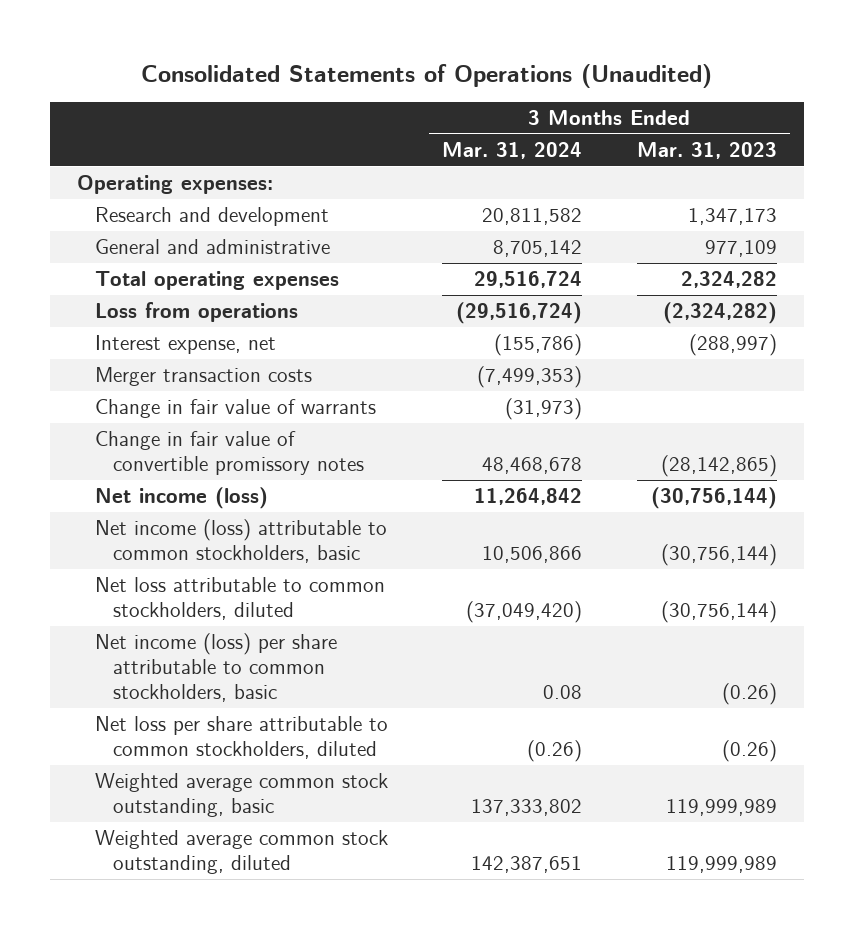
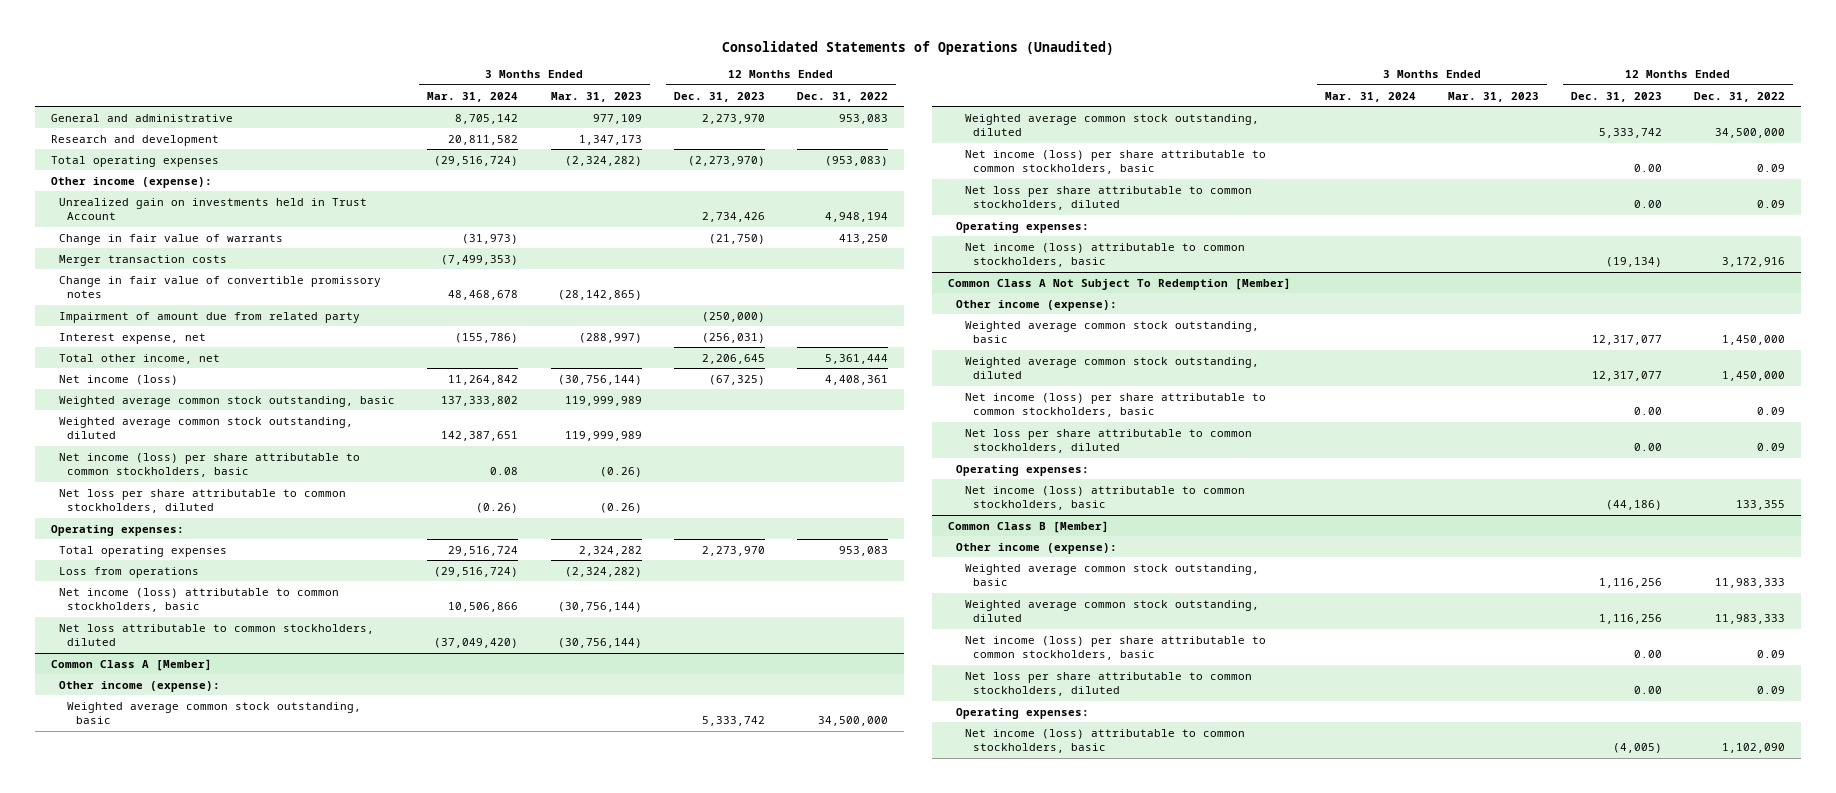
- | 3 Months Ended Mar. 31, 2024 | 3 Months Ended Mar. 31, 2023
+ | 3 Months Ended Mar. 31, 2024 | 3 Months Ended Mar. 31, 2023 | 12 Months Ended Dec. 31, 2023 | 12 Months Ended Dec. 31, 2022
moved down: Research and development | 20,811,582 | 1,347,173 | |
+ Total operating expenses | (29,516,724) | (2,324,282) | (2,273,970) | (953,083)
+ Other income (expense):
+ Unrealized gain on investments held in Trust Account | | | 2,734,426 | 4,948,194
moved down: Merger transaction costs | (7,499,353) | | |
+ Impairment of amount due from related party | | | (250,000) |
moved down: Interest expense, net | (155,786) | (288,997) | (256,031) |
+ Total other income, net | | | 2,206,645 | 5,361,444
moved down: Net income (loss) per share attributable to common stockholders, basic | 0.08 | (0.26) | |
moved down: Net loss per share attributable to common stockholders, diluted | (0.26) | (0.26) | |
moved down: Operating expenses:
moved down: Total operating expenses | 29,516,724 | 2,324,282 | 2,273,970 | 953,083
moved down: Loss from operations | (29,516,724) | (2,324,282) | |
moved down: Net income (loss) attributable to common stockholders, basic | 10,506,866 | (30,756,144) | |
moved down: Net loss attributable to common stockholders, diluted | (37,049,420) | (30,756,144) | |
+ Common Class A [Member]
+ Other income (expense):
+ Weighted average common stock outstanding, basic | | | 5,333,742 | 34,500,000
+ Weighted average common stock outstanding, diluted | | | 5,333,742 | 34,500,000
+ Net income (loss) per share attributable to common stockholders, basic | | | 0.00 | 0.09
+ Net loss per share attributable to common stockholders, diluted | | | 0.00 | 0.09
+ Operating expenses:
+ Net income (loss) attributable to common stockholders, basic | | | (19,134) | 3,172,916
+ Common Class A Not Subject To Redemption [Member]
+ Other income (expense):
+ Weighted average common stock outstanding, basic | | | 12,317,077 | 1,450,000
+ Weighted average common stock outstanding, diluted | | | 12,317,077 | 1,450,000
+ Net income (loss) per share attributable to common stockholders, basic | | | 0.00 | 0.09
+ Net loss per share attributable to common stockholders, diluted | | | 0.00 | 0.09
+ Operating expenses:
+ Net income (loss) attributable to common stockholders, basic | | | (44,186) | 133,355
+ Common Class B [Member]
+ Other income (expense):
+ Weighted average common stock outstanding, basic | | | 1,116,256 | 11,983,333
+ Weighted average common stock outstanding, diluted | | | 1,116,256 | 11,983,333
+ Net income (loss) per share attributable to common stockholders, basic | | | 0.00 | 0.09
+ Net loss per share attributable to common stockholders, diluted | | | 0.00 | 0.09
+ Operating expenses:
+ Net income (loss) attributable to common stockholders, basic | | | (4,005) | 1,102,090

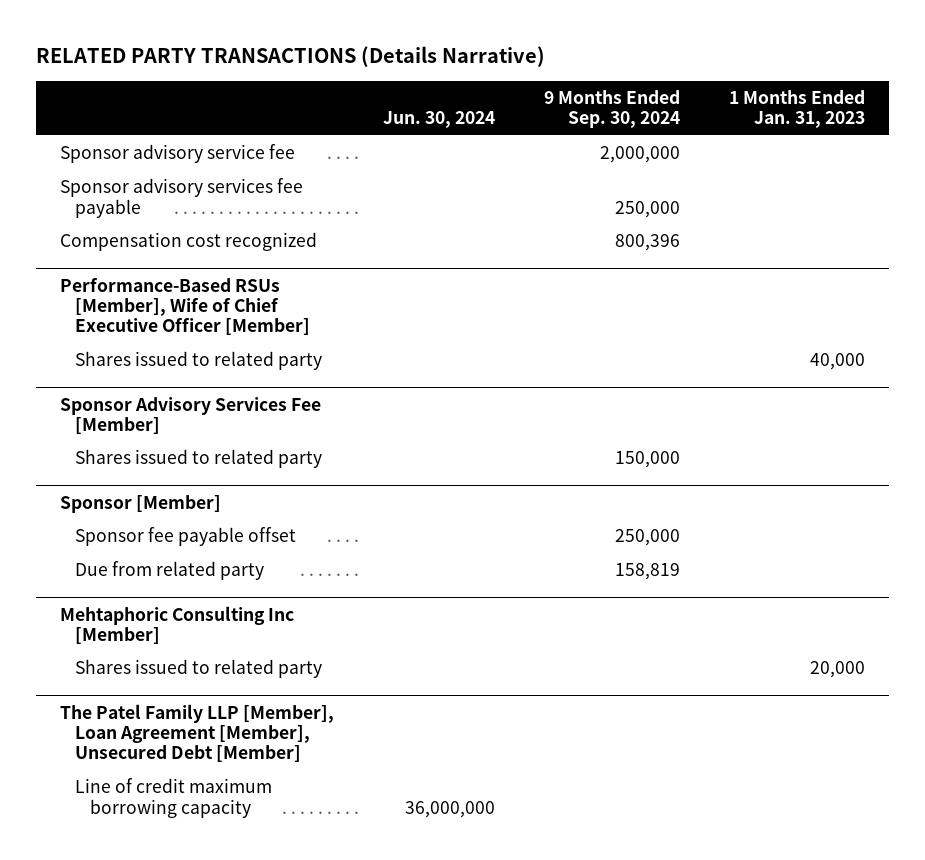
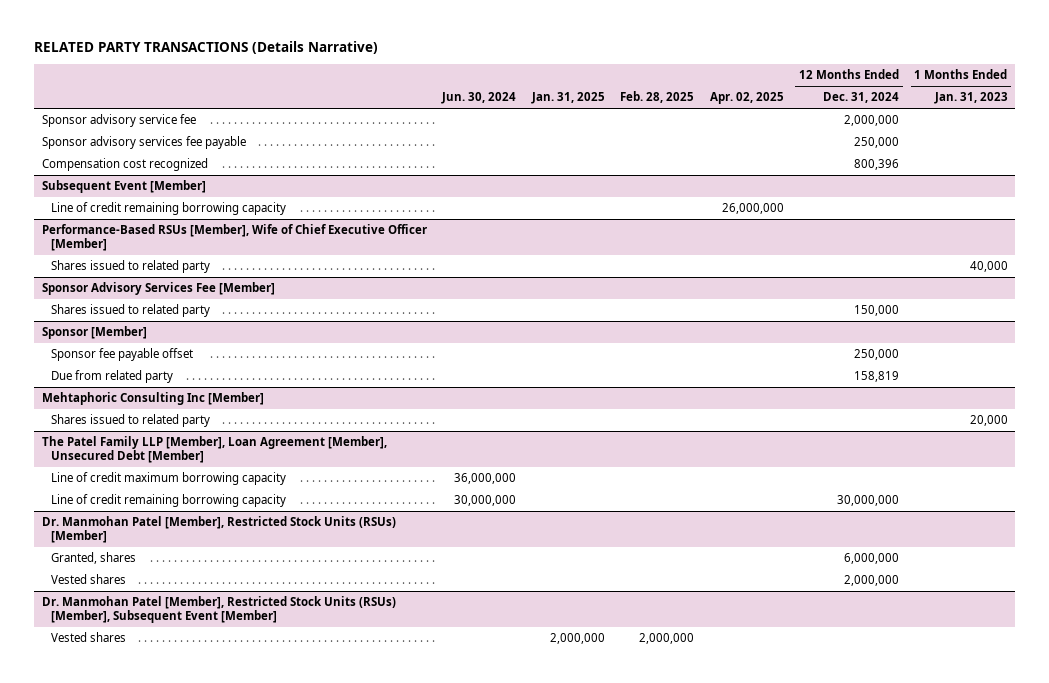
- | Jun. 30, 2024 | 9 Months Ended Sep. 30, 2024 | 1 Months Ended Jan. 31, 2023
+ | Jun. 30, 2024 | Jan. 31, 2025 | Feb. 28, 2025 | Apr. 02, 2025 | 12 Months Ended Dec. 31, 2024 | 1 Months Ended Jan. 31, 2023
+ Subsequent Event [Member]
+ Line of credit remaining borrowing capacity | | | | 26,000,000 | |
@ The Patel Family LLP [Member], Loan Agreement [Member], Unsecured Debt [Member]
+ Line of credit remaining borrowing capacity | 30,000,000 | | | | 30,000,000 |
+ Dr. Manmohan Patel [Member], Restricted Stock Units (RSUs) [Member]
+ Granted, shares | | | | | 6,000,000 |
+ Vested shares | | | | | 2,000,000 |
+ Dr. Manmohan Patel [Member], Restricted Stock Units (RSUs) [Member], Subsequent Event [Member]
+ Vested shares | | 2,000,000 | 2,000,000 | | |

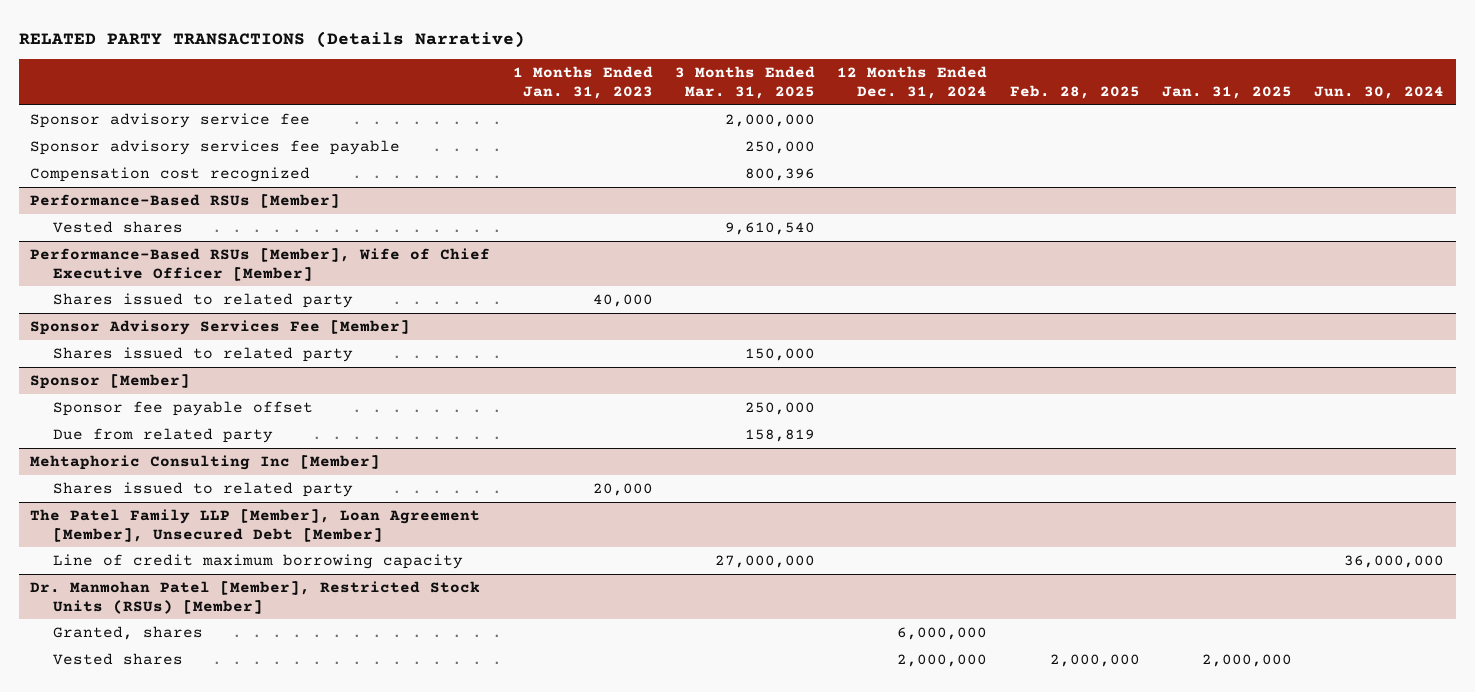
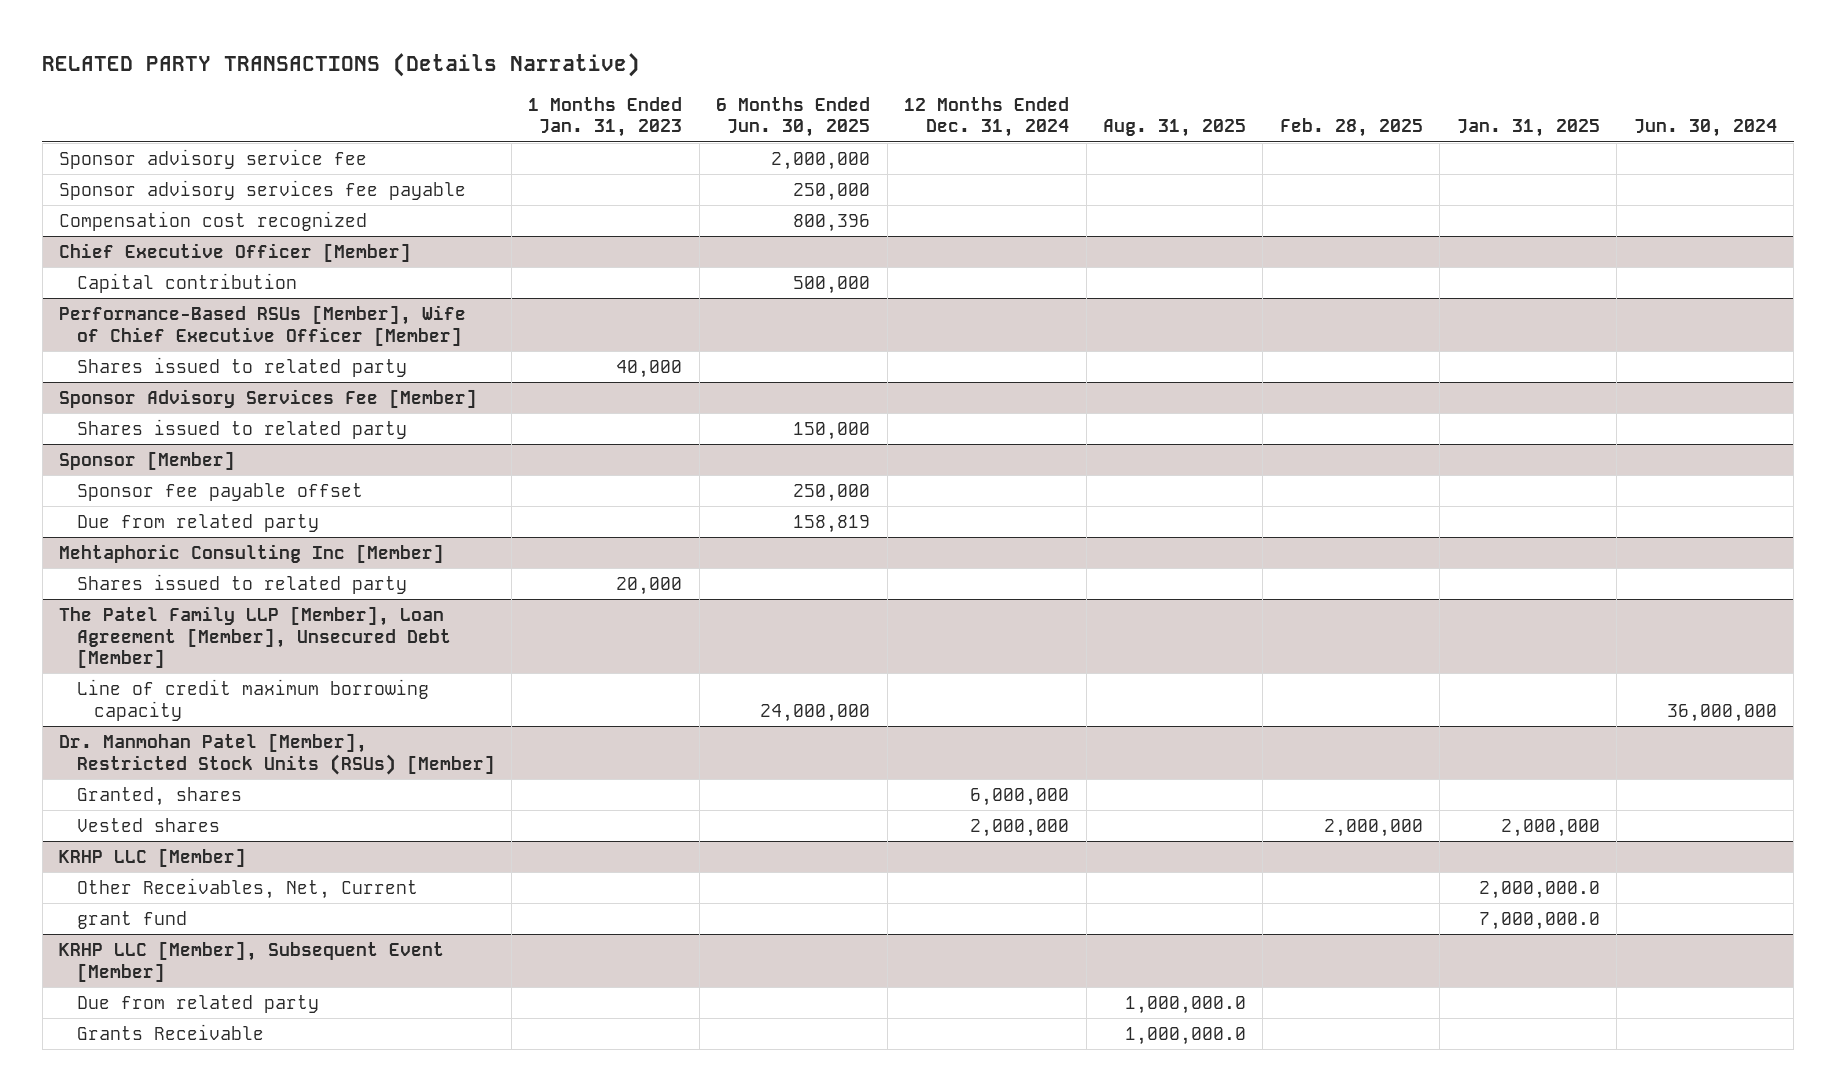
- | 1 Months Ended Jan. 31, 2023 | 3 Months Ended Mar. 31, 2025 | 12 Months Ended Dec. 31, 2024 | Feb. 28, 2025 | Jan. 31, 2025 | Jun. 30, 2024
+ | 1 Months Ended Jan. 31, 2023 | 6 Months Ended Jun. 30, 2025 | 12 Months Ended Dec. 31, 2024 | Aug. 31, 2025 | Feb. 28, 2025 | Jan. 31, 2025 | Jun. 30, 2024
- Performance-Based RSUs [Member]
- Vested shares | | 9,610,540 | | | |
+ Chief Executive Officer [Member]
+ Capital contribution | | 500,000 | | | | |
+ KRHP LLC [Member]
+ Other Receivables, Net, Current | | | | | | 2,000,000.0 |
+ grant fund | | | | | | 7,000,000.0 |
+ KRHP LLC [Member], Subsequent Event [Member]
+ Due from related party | | | | 1,000,000.0 | | |
+ Grants Receivable | | | | 1,000,000.0 | | |

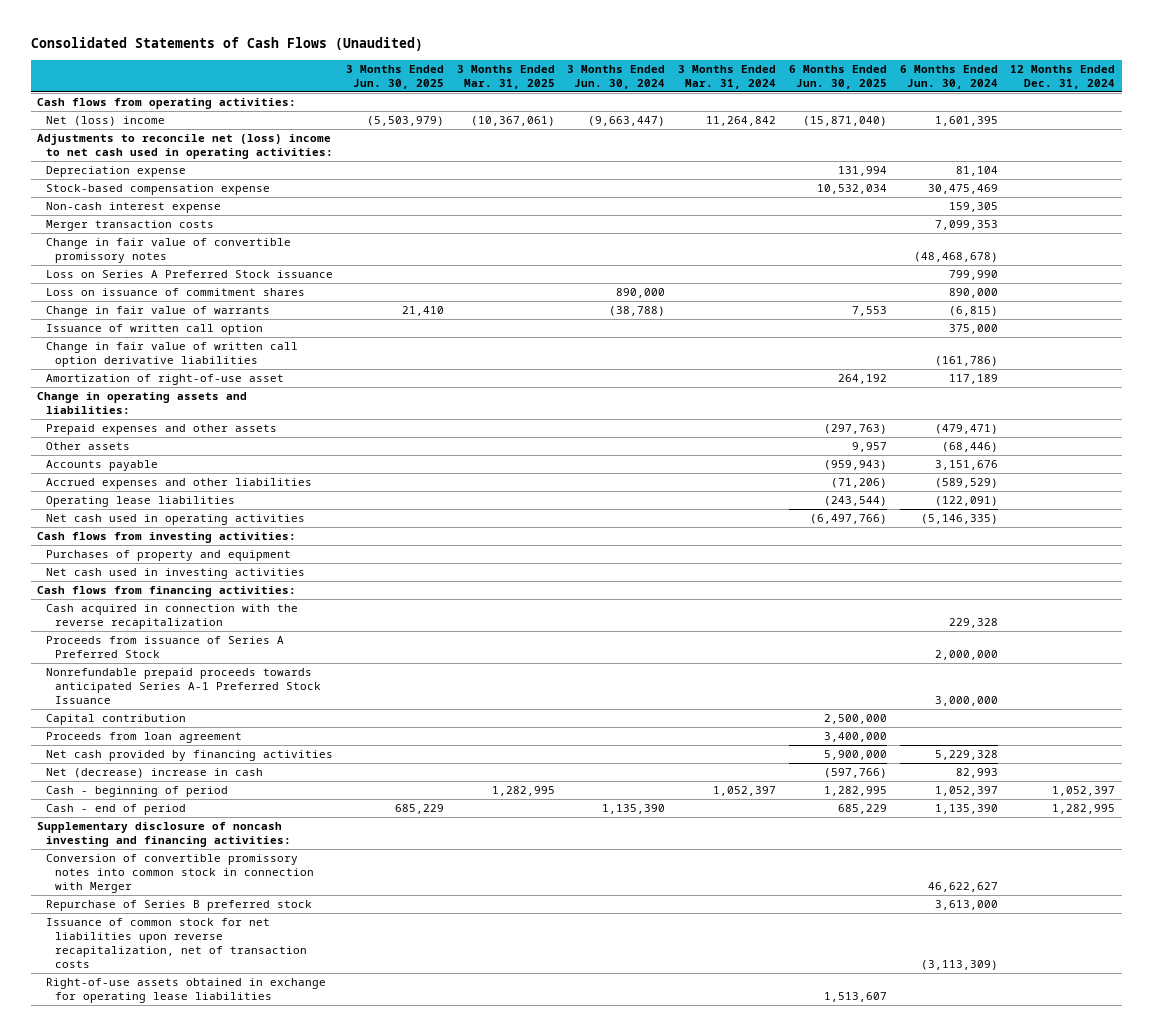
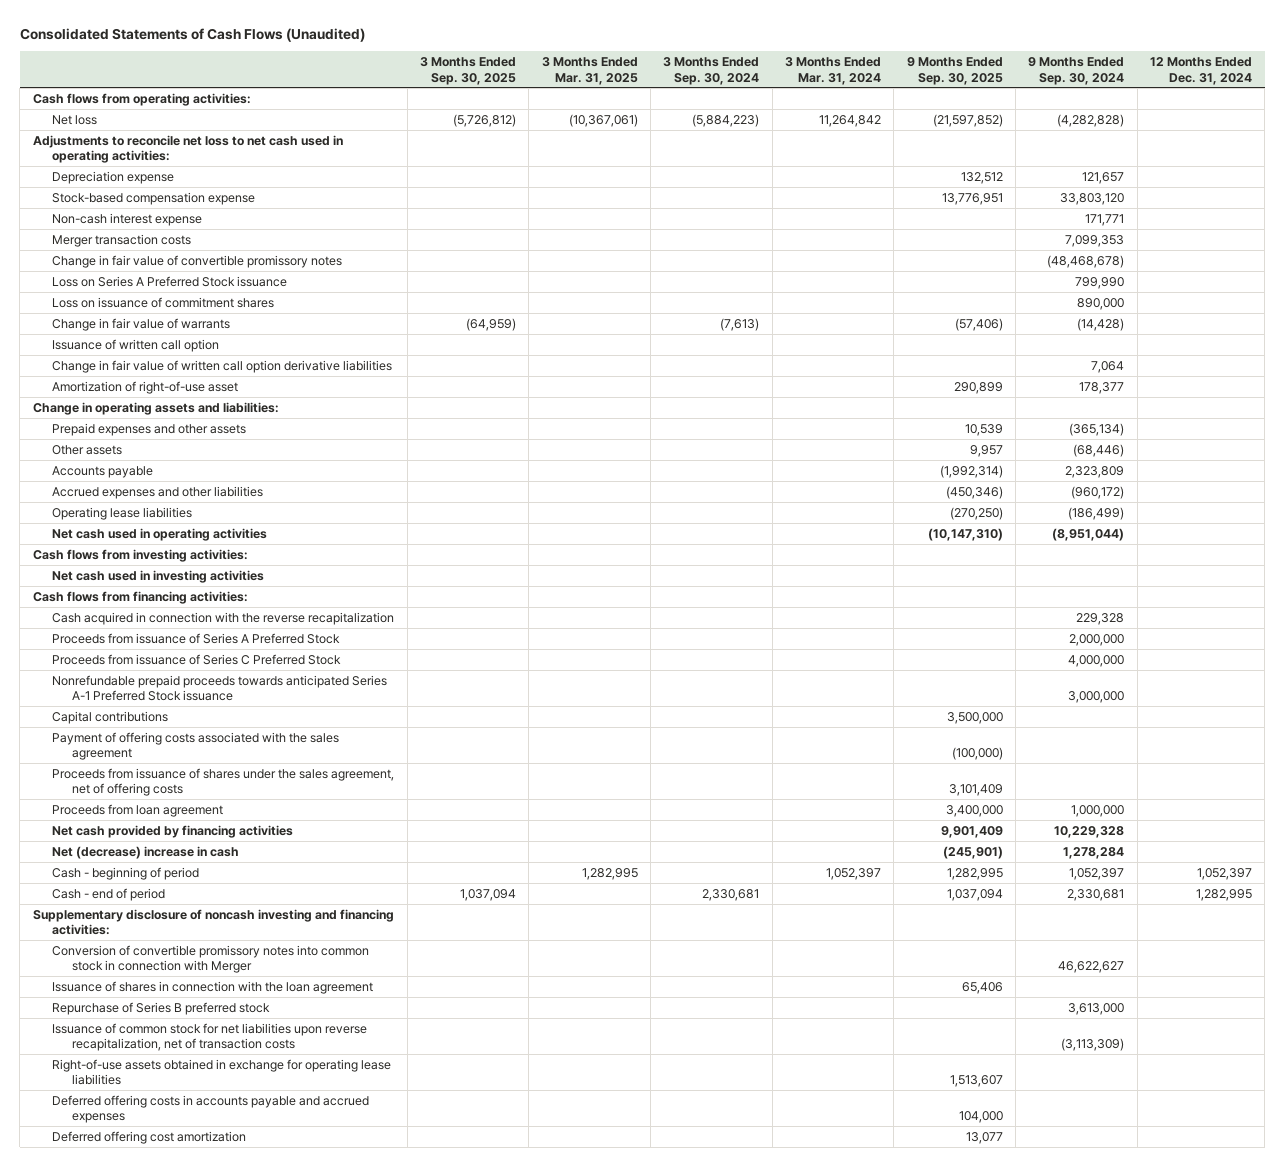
- | 3 Months Ended Jun. 30, 2025 | 3 Months Ended Mar. 31, 2025 | 3 Months Ended Jun. 30, 2024 | 3 Months Ended Mar. 31, 2024 | 6 Months Ended Jun. 30, 2025 | 6 Months Ended Jun. 30, 2024 | 12 Months Ended Dec. 31, 2024
+ | 3 Months Ended Sep. 30, 2025 | 3 Months Ended Mar. 31, 2025 | 3 Months Ended Sep. 30, 2024 | 3 Months Ended Mar. 31, 2024 | 9 Months Ended Sep. 30, 2025 | 9 Months Ended Sep. 30, 2024 | 12 Months Ended Dec. 31, 2024
- Net (loss) income | (5,503,979) | (10,367,061) | (9,663,447) | 11,264,842 | (15,871,040) | 1,601,395 |
- Adjustments to reconcile net (loss) income to net cash used in operating activities:
+ Net loss | (5,726,812) | (10,367,061) | (5,884,223) | 11,264,842 | (21,597,852) | (4,282,828) |
+ Adjustments to reconcile net loss to net cash used in operating activities:
- Purchases of property and equipment
- Nonrefundable prepaid proceeds towards anticipated Series A-1 Preferred Stock Issuance | | | | | | 3,000,000 |
- Capital contribution | | | | | 2,500,000 | |
+ Proceeds from issuance of Series C Preferred Stock | | | | | | 4,000,000 |
+ Nonrefundable prepaid proceeds towards anticipated Series A-1 Preferred Stock issuance | | | | | | 3,000,000 |
+ Capital contributions | | | | | 3,500,000 | |
+ Payment of offering costs associated with the sales agreement | | | | | (100,000) | |
+ Proceeds from issuance of shares under the sales agreement, net of offering costs | | | | | 3,101,409 | |
+ Issuance of shares in connection with the loan agreement | | | | | 65,406 | |
+ Deferred offering costs in accounts payable and accrued expenses | | | | | 104,000 | |
+ Deferred offering cost amortization | | | | | 13,077 | |

